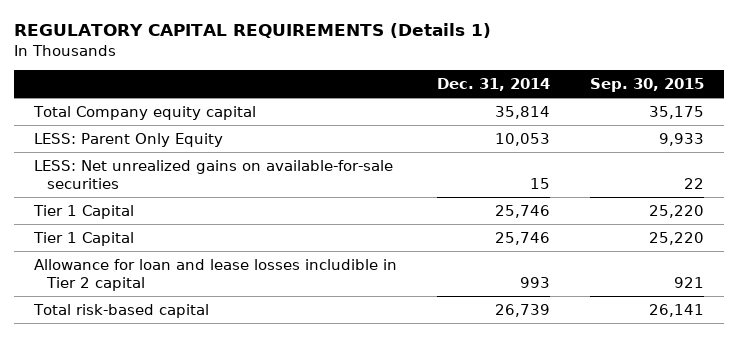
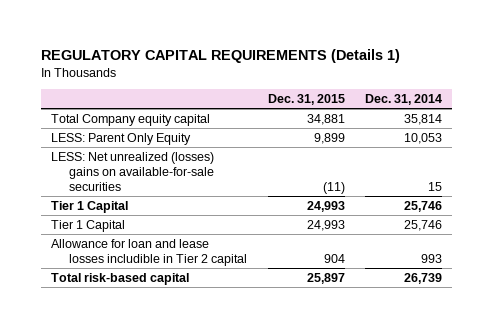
- | Dec. 31, 2014 | Sep. 30, 2015
+ | Dec. 31, 2015 | Dec. 31, 2014
- LESS: Net unrealized gains on available-for-sale securities | 15 | 22
+ LESS: Net unrealized (losses) gains on available-for-sale securities | (11) | 15

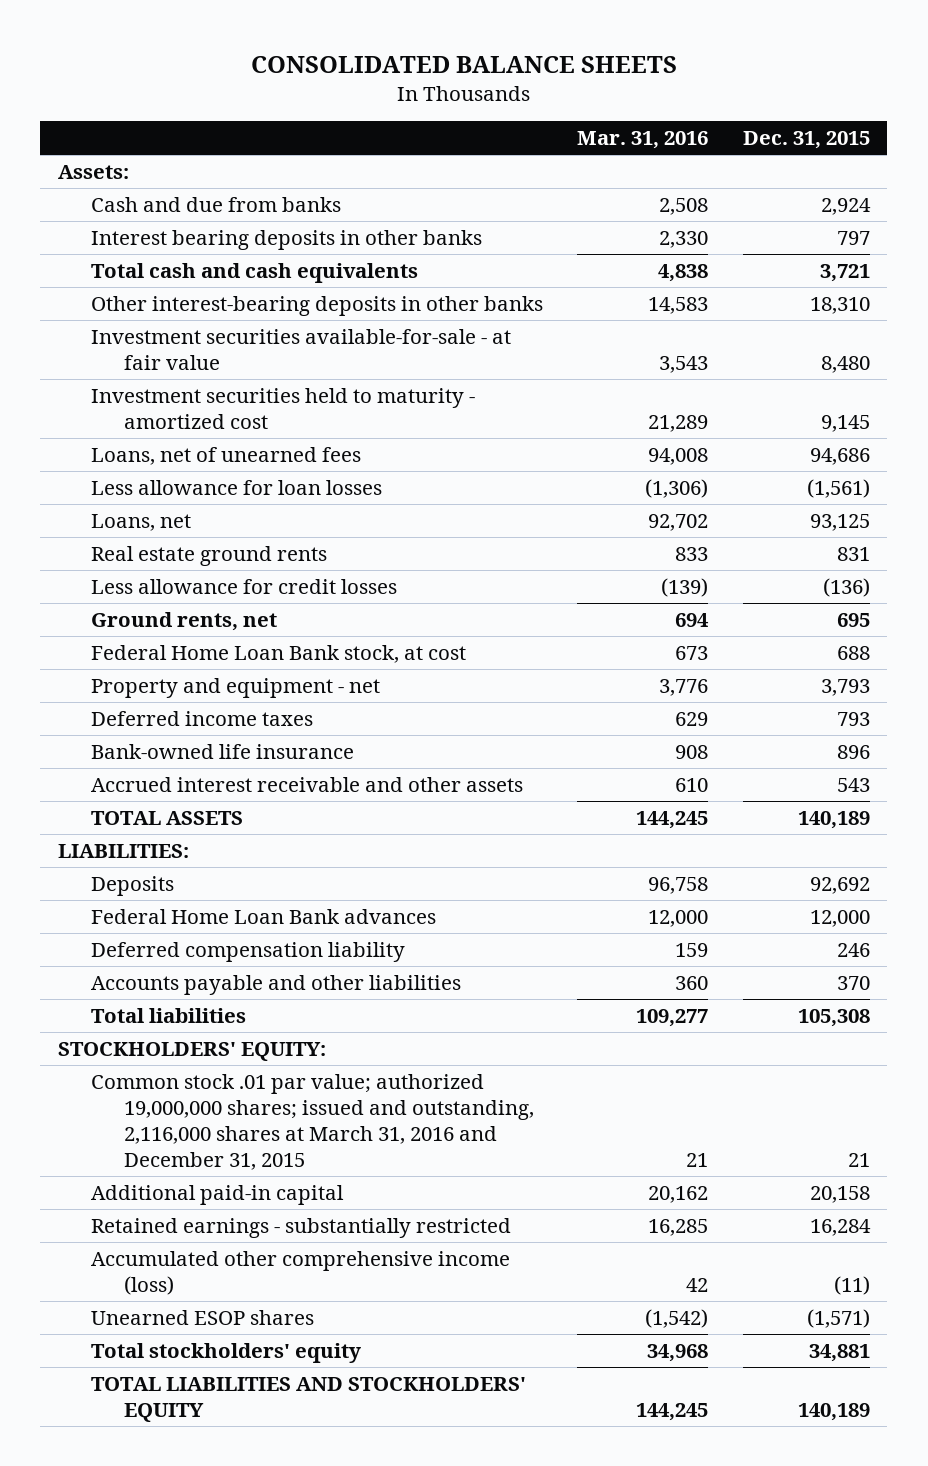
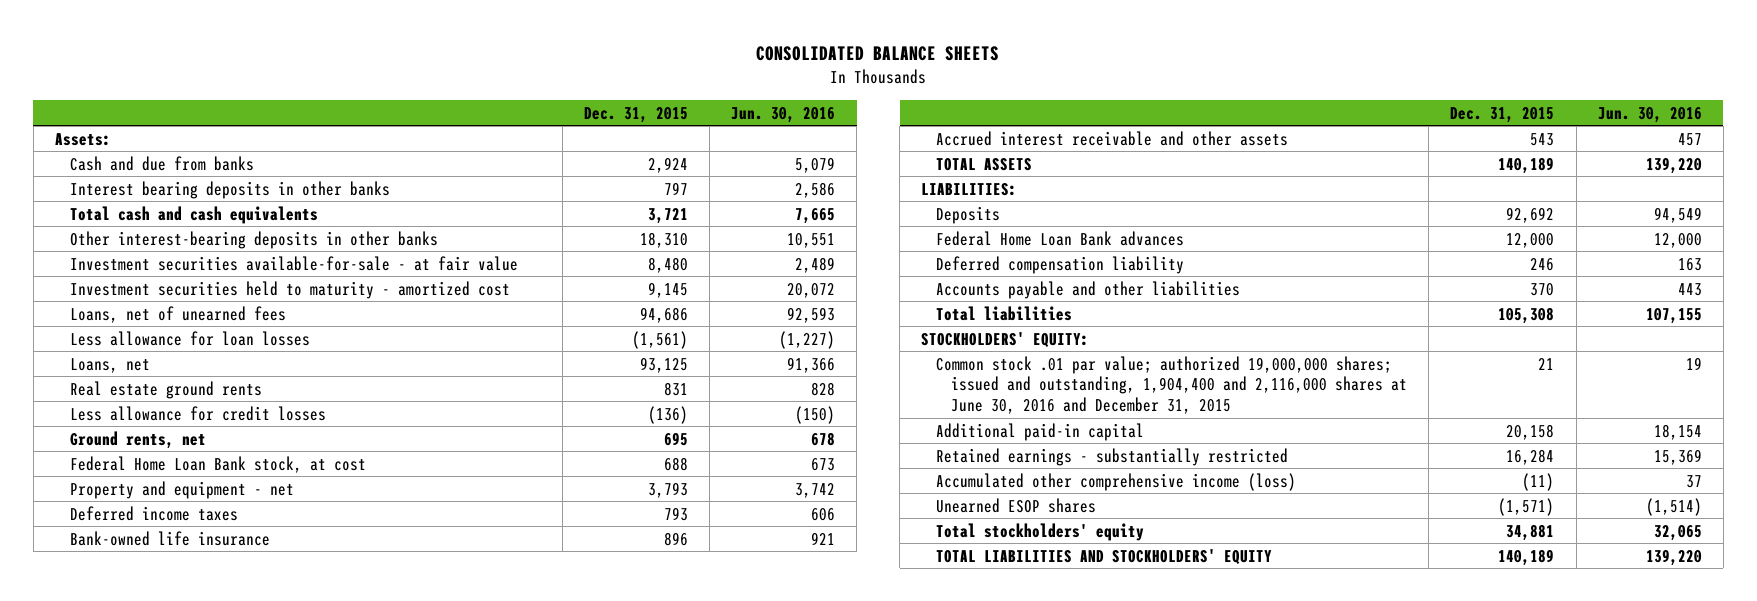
- | Mar. 31, 2016 | Dec. 31, 2015
+ | Dec. 31, 2015 | Jun. 30, 2016
- Common stock .01 par value; authorized 19,000,000 shares; issued and outstanding, 2,116,000 shares at March 31, 2016 and December 31, 2015 | 21 | 21
+ Common stock .01 par value; authorized 19,000,000 shares; issued and outstanding, 1,904,400 and 2,116,000 shares at June 30, 2016 and December 31, 2015 | 21 | 19

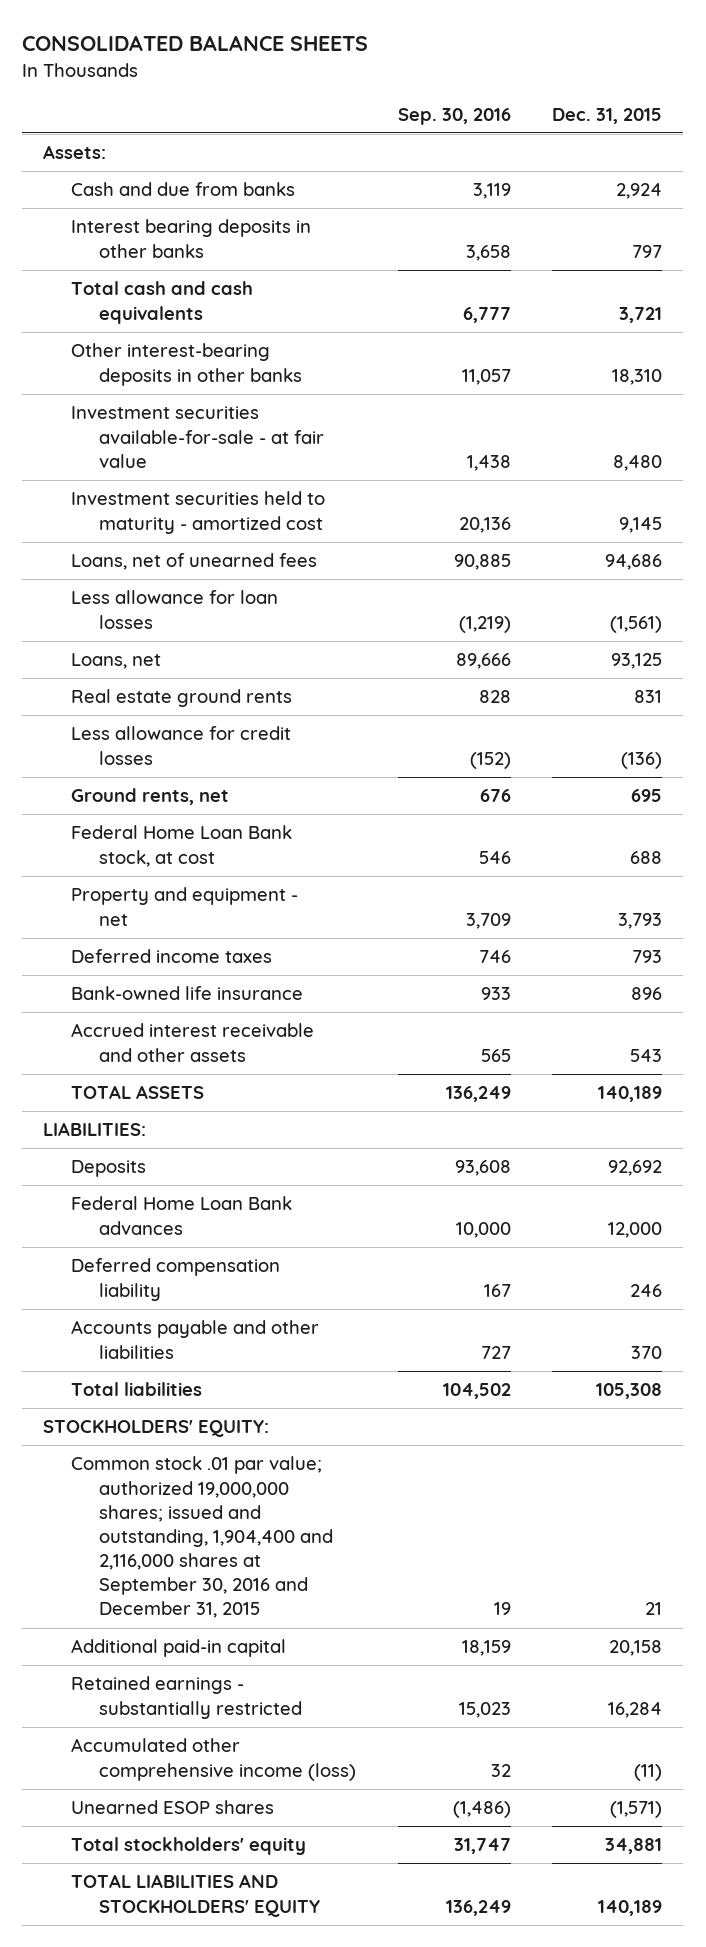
- | Dec. 31, 2015 | Jun. 30, 2016
+ | Sep. 30, 2016 | Dec. 31, 2015
- Common stock .01 par value; authorized 19,000,000 shares; issued and outstanding, 1,904,400 and 2,116,000 shares at June 30, 2016 and December 31, 2015 | 21 | 19
+ Common stock .01 par value; authorized 19,000,000 shares; issued and outstanding, 1,904,400 and 2,116,000 shares at September 30, 2016 and December 31, 2015 | 19 | 21

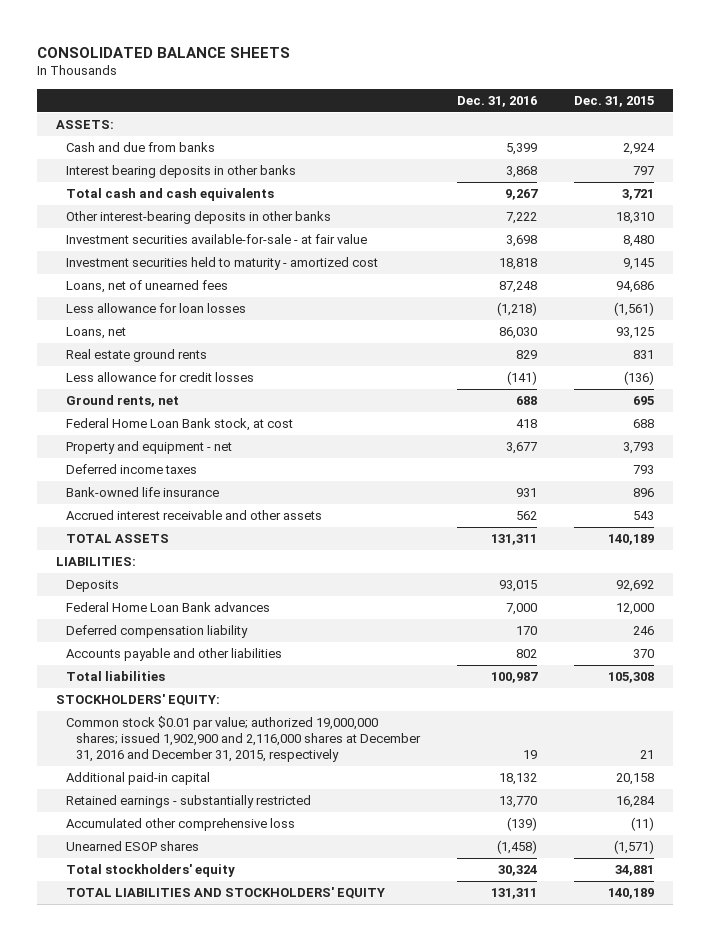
- | Sep. 30, 2016 | Dec. 31, 2015
+ | Dec. 31, 2016 | Dec. 31, 2015
- Assets:
+ ASSETS:
- Common stock .01 par value; authorized 19,000,000 shares; issued and outstanding, 1,904,400 and 2,116,000 shares at September 30, 2016 and December 31, 2015 | 19 | 21
+ Common stock $0.01 par value; authorized 19,000,000 shares; issued 1,902,900 and 2,116,000 shares at December 31, 2016 and December 31, 2015, respectively | 19 | 21
- Accumulated other comprehensive income (loss) | 32 | (11)
+ Accumulated other comprehensive loss | (139) | (11)

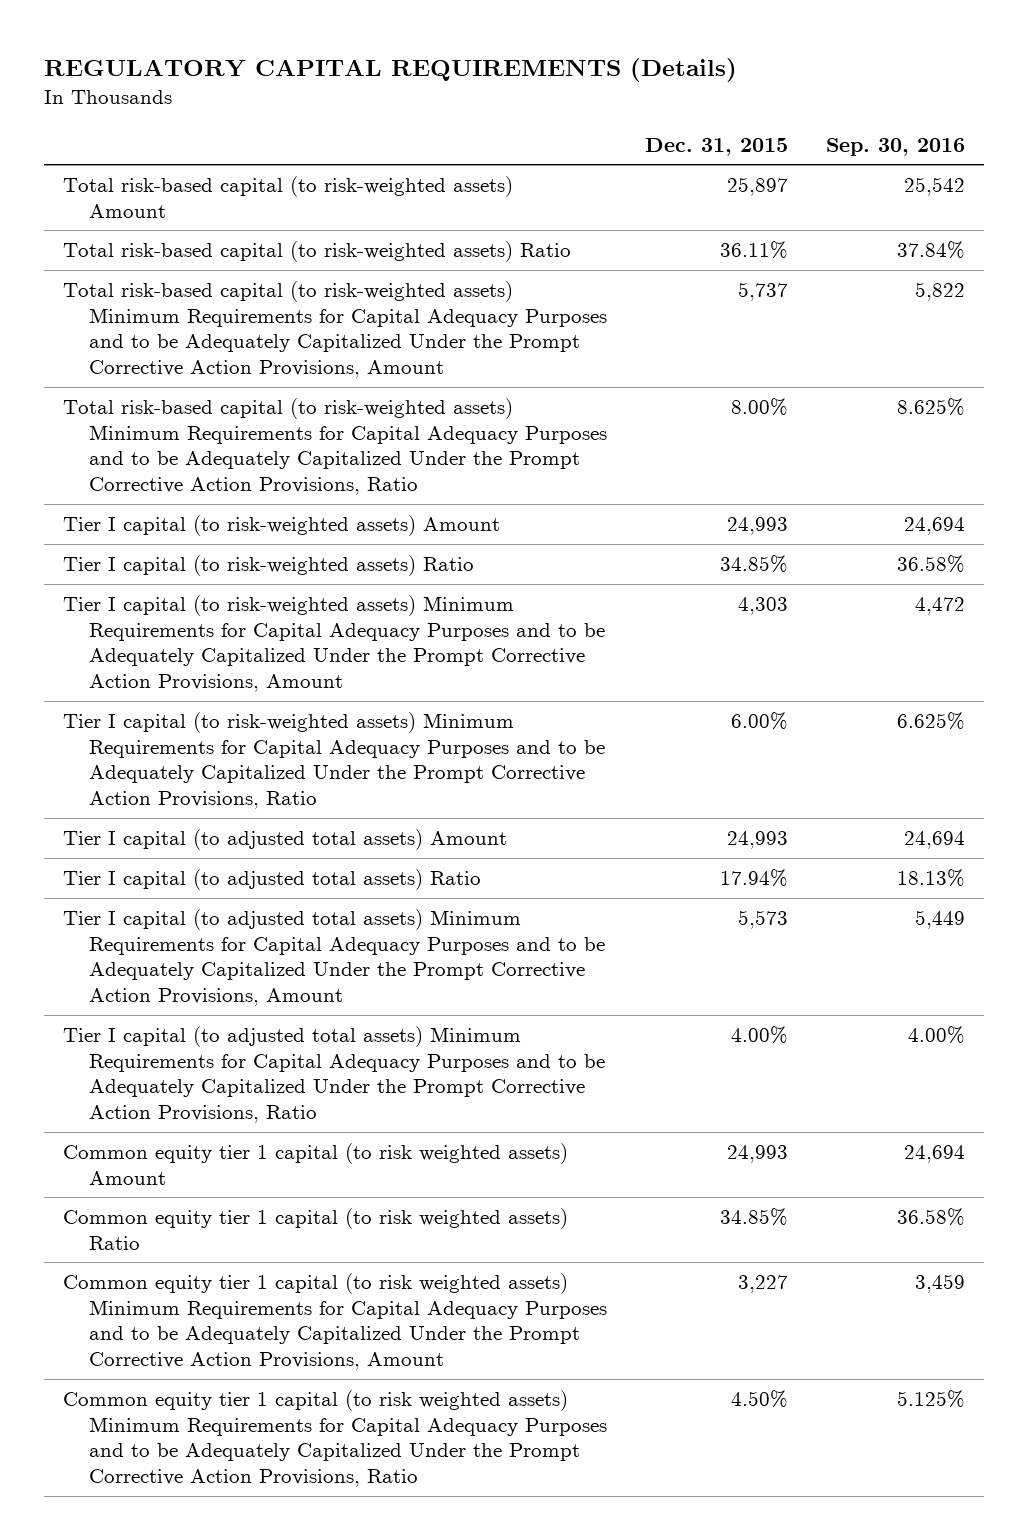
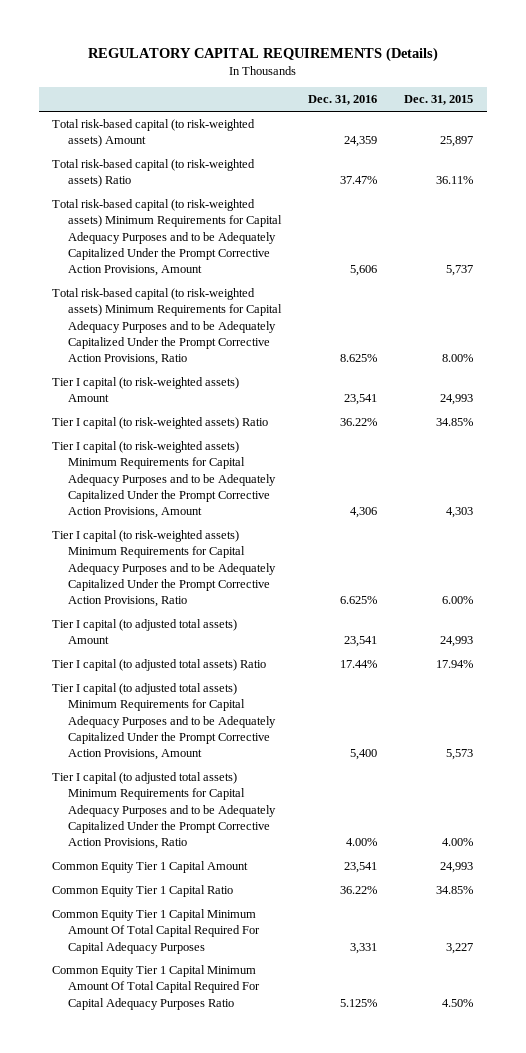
- | Dec. 31, 2015 | Sep. 30, 2016
+ | Dec. 31, 2016 | Dec. 31, 2015
- Common equity tier 1 capital (to risk weighted assets) Amount | 24,993 | 24,694
- Common equity tier 1 capital (to risk weighted assets) Ratio | 34.85% | 36.58%
- Common equity tier 1 capital (to risk weighted assets) Minimum Requirements for Capital Adequacy Purposes and to be Adequately Capitalized Under the Prompt Corrective Action Provisions, Amount | 3,227 | 3,459
- Common equity tier 1 capital (to risk weighted assets) Minimum Requirements for Capital Adequacy Purposes and to be Adequately Capitalized Under the Prompt Corrective Action Provisions, Ratio | 4.50% | 5.125%
+ Common Equity Tier 1 Capital Amount | 23,541 | 24,993
+ Common Equity Tier 1 Capital Ratio | 36.22% | 34.85%
+ Common Equity Tier 1 Capital Minimum Amount Of Total Capital Required For Capital Adequacy Purposes | 3,331 | 3,227
+ Common Equity Tier 1 Capital Minimum Amount Of Total Capital Required For Capital Adequacy Purposes Ratio | 5.125% | 4.50%

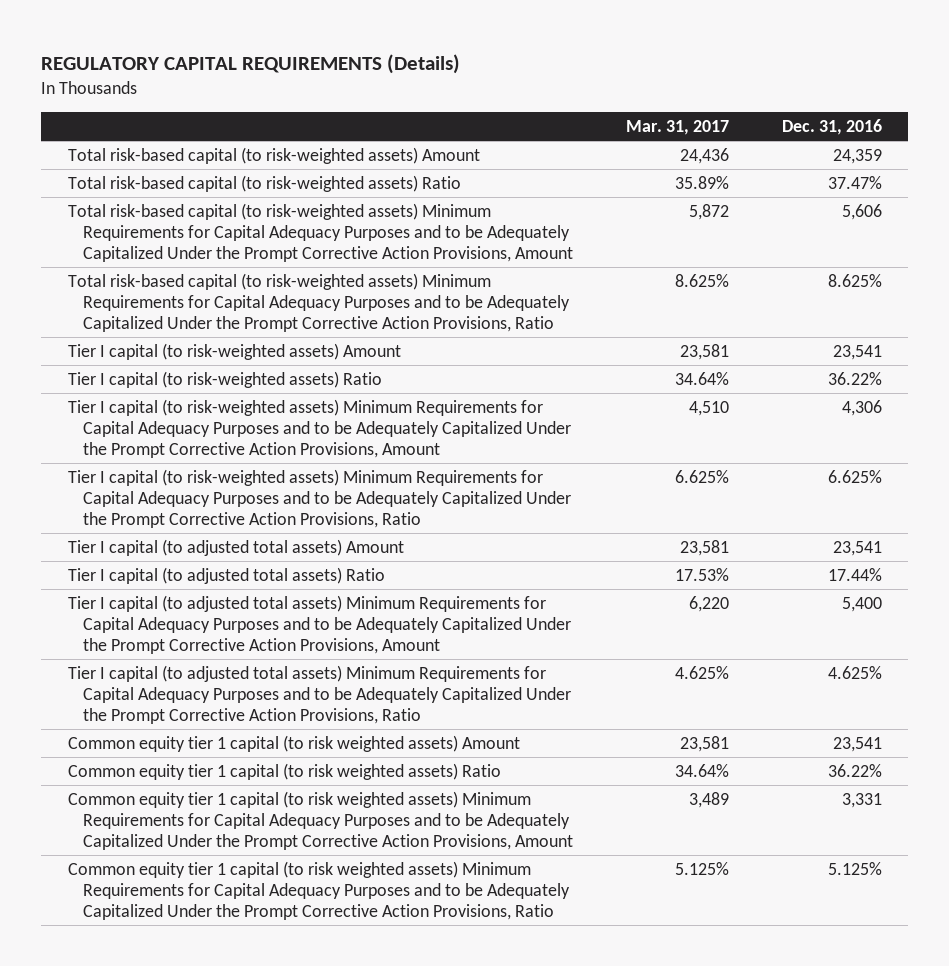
- | Dec. 31, 2016 | Dec. 31, 2015
+ | Mar. 31, 2017 | Dec. 31, 2016
- Tier I capital (to adjusted total assets) Minimum Requirements for Capital Adequacy Purposes and to be Adequately Capitalized Under the Prompt Corrective Action Provisions, Ratio | 4.00% | 4.00%
- Common Equity Tier 1 Capital Amount | 23,541 | 24,993
- Common Equity Tier 1 Capital Ratio | 36.22% | 34.85%
- Common Equity Tier 1 Capital Minimum Amount Of Total Capital Required For Capital Adequacy Purposes | 3,331 | 3,227
- Common Equity Tier 1 Capital Minimum Amount Of Total Capital Required For Capital Adequacy Purposes Ratio | 5.125% | 4.50%
+ Tier I capital (to adjusted total assets) Minimum Requirements for Capital Adequacy Purposes and to be Adequately Capitalized Under the Prompt Corrective Action Provisions, Ratio | 4.625% | 4.625%
+ Common equity tier 1 capital (to risk weighted assets) Amount | 23,581 | 23,541
+ Common equity tier 1 capital (to risk weighted assets) Ratio | 34.64% | 36.22%
+ Common equity tier 1 capital (to risk weighted assets) Minimum Requirements for Capital Adequacy Purposes and to be Adequately Capitalized Under the Prompt Corrective Action Provisions, Amount | 3,489 | 3,331
+ Common equity tier 1 capital (to risk weighted assets) Minimum Requirements for Capital Adequacy Purposes and to be Adequately Capitalized Under the Prompt Corrective Action Provisions, Ratio | 5.125% | 5.125%

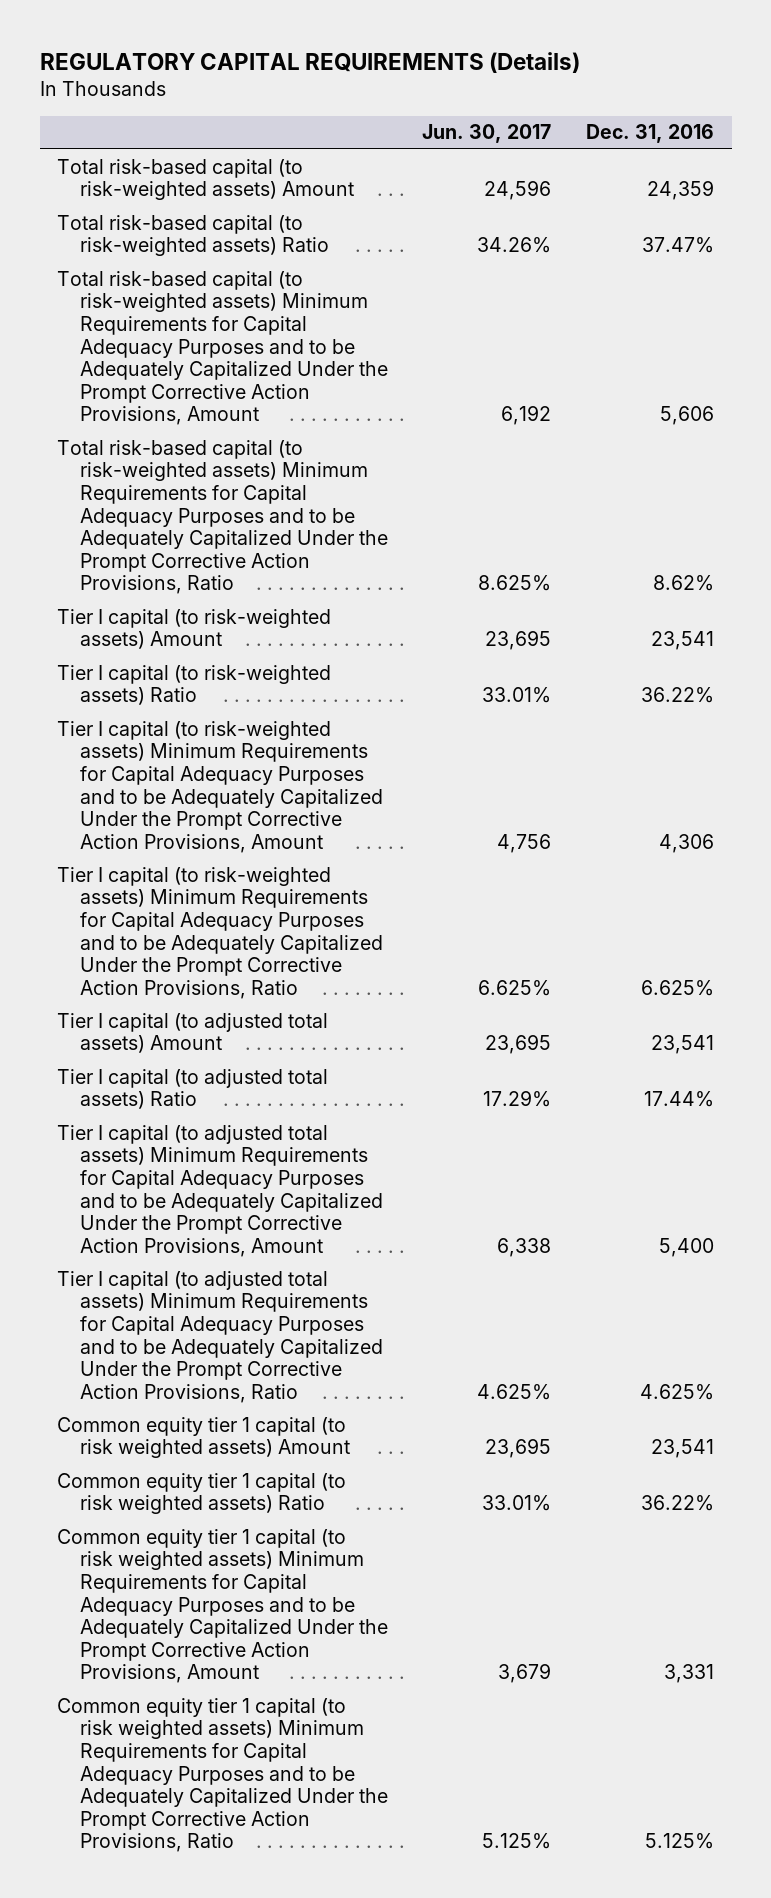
- | Mar. 31, 2017 | Dec. 31, 2016
+ | Jun. 30, 2017 | Dec. 31, 2016
- Total risk-based capital (to risk-weighted assets) Minimum Requirements for Capital Adequacy Purposes and to be Adequately Capitalized Under the Prompt Corrective Action Provisions, Ratio | 8.625% | 8.625%
+ Total risk-based capital (to risk-weighted assets) Minimum Requirements for Capital Adequacy Purposes and to be Adequately Capitalized Under the Prompt Corrective Action Provisions, Ratio | 8.625% | 8.62%

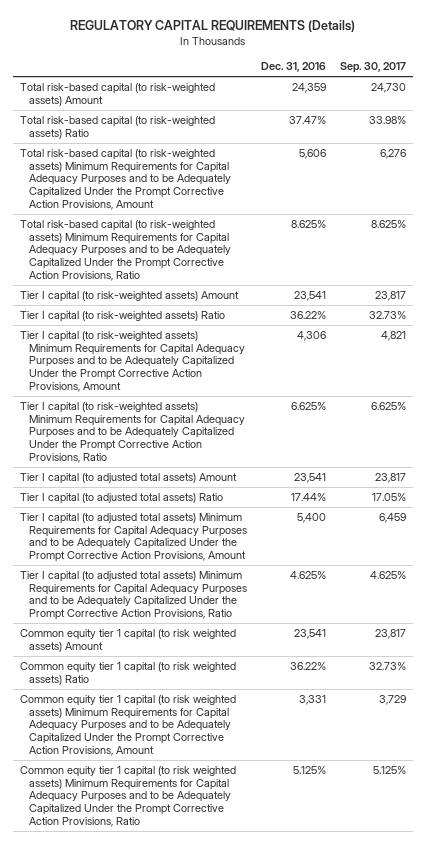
- | Jun. 30, 2017 | Dec. 31, 2016
+ | Dec. 31, 2016 | Sep. 30, 2017
- Total risk-based capital (to risk-weighted assets) Minimum Requirements for Capital Adequacy Purposes and to be Adequately Capitalized Under the Prompt Corrective Action Provisions, Ratio | 8.625% | 8.62%
+ Total risk-based capital (to risk-weighted assets) Minimum Requirements for Capital Adequacy Purposes and to be Adequately Capitalized Under the Prompt Corrective Action Provisions, Ratio | 8.625% | 8.625%

